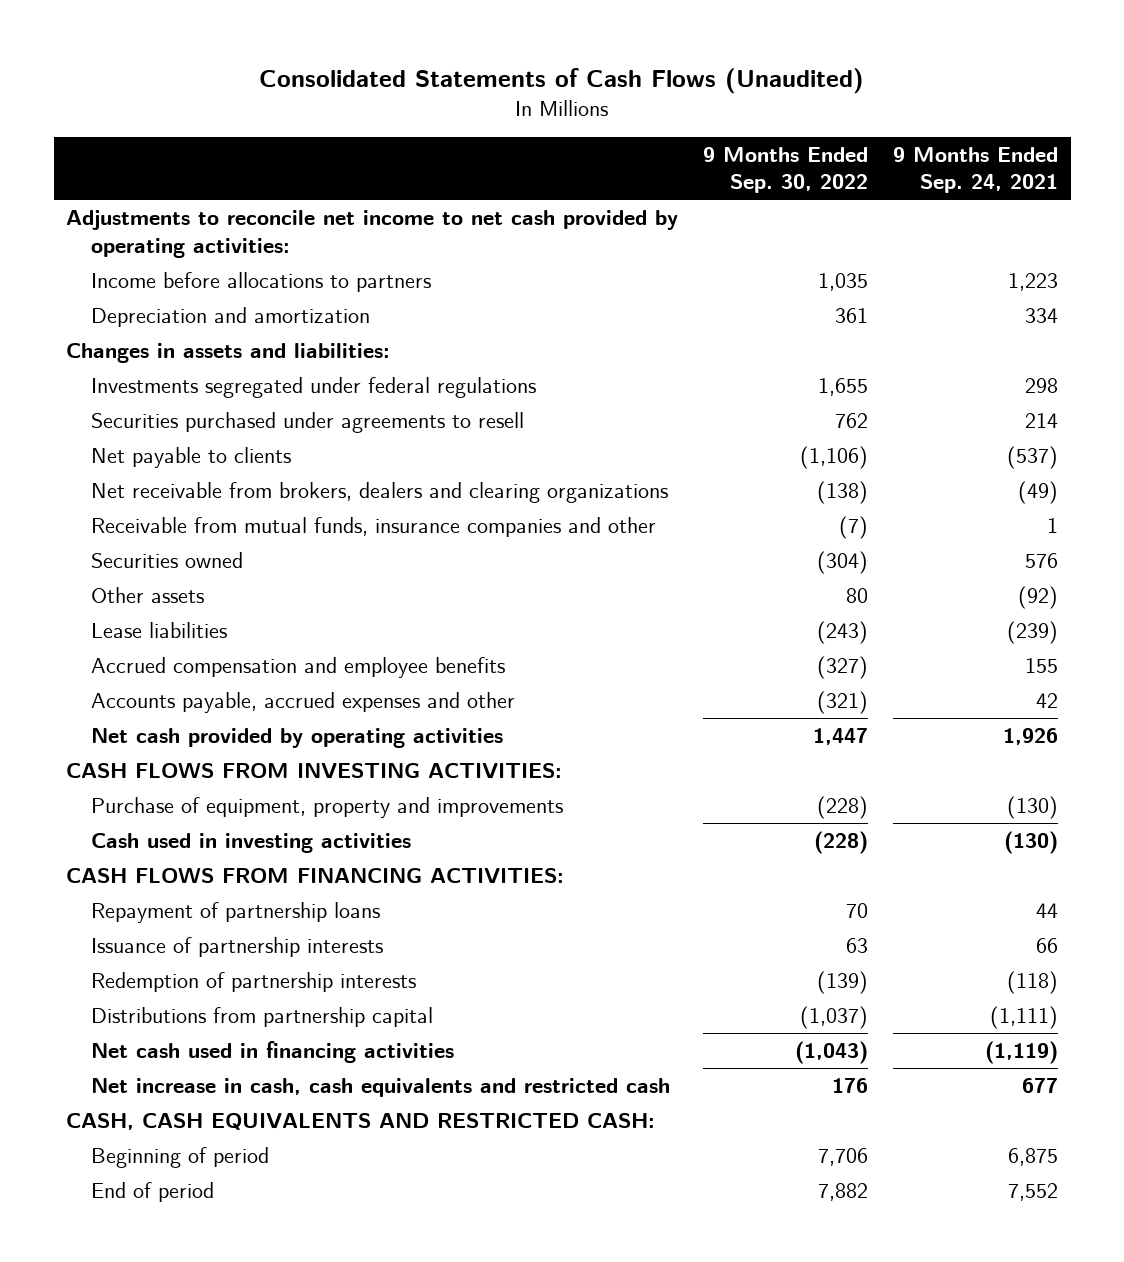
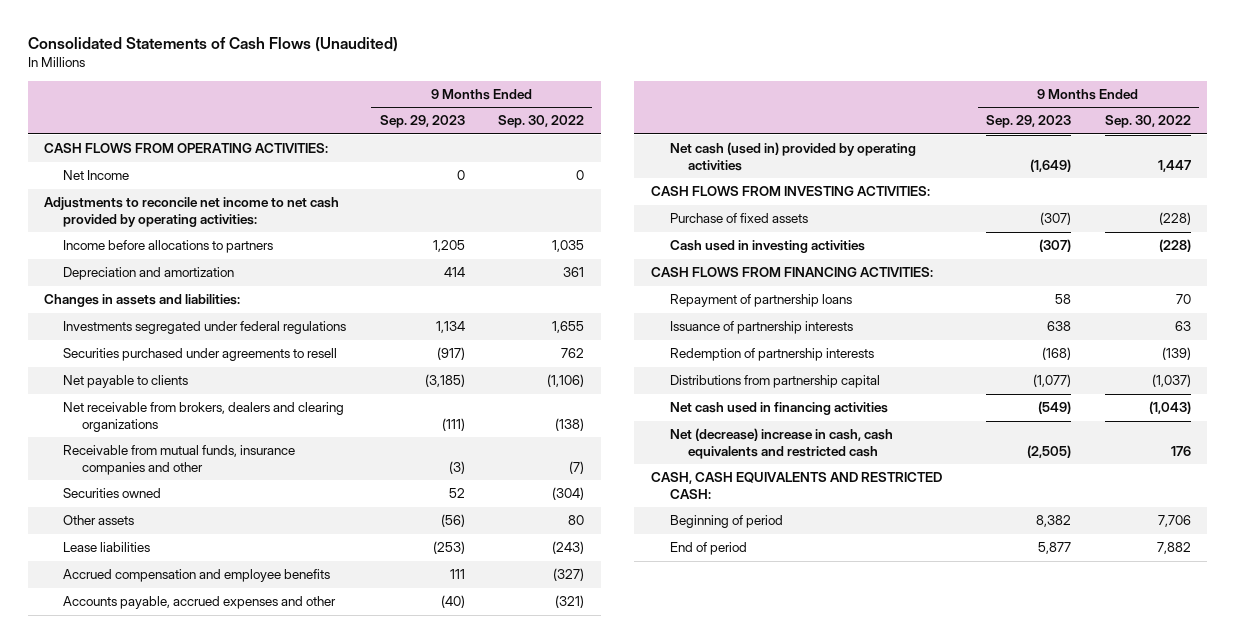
- | 9 Months Ended Sep. 30, 2022 | 9 Months Ended Sep. 24, 2021
+ | 9 Months Ended Sep. 29, 2023 | 9 Months Ended Sep. 30, 2022
+ CASH FLOWS FROM OPERATING ACTIVITIES:
+ Net Income | 0 | 0
- Net cash provided by operating activities | 1,447 | 1,926
+ Net cash (used in) provided by operating activities | (1,649) | 1,447
- Purchase of equipment, property and improvements | (228) | (130)
+ Purchase of fixed assets | (307) | (228)
- Net increase in cash, cash equivalents and restricted cash | 176 | 677
+ Net (decrease) increase in cash, cash equivalents and restricted cash | (2,505) | 176

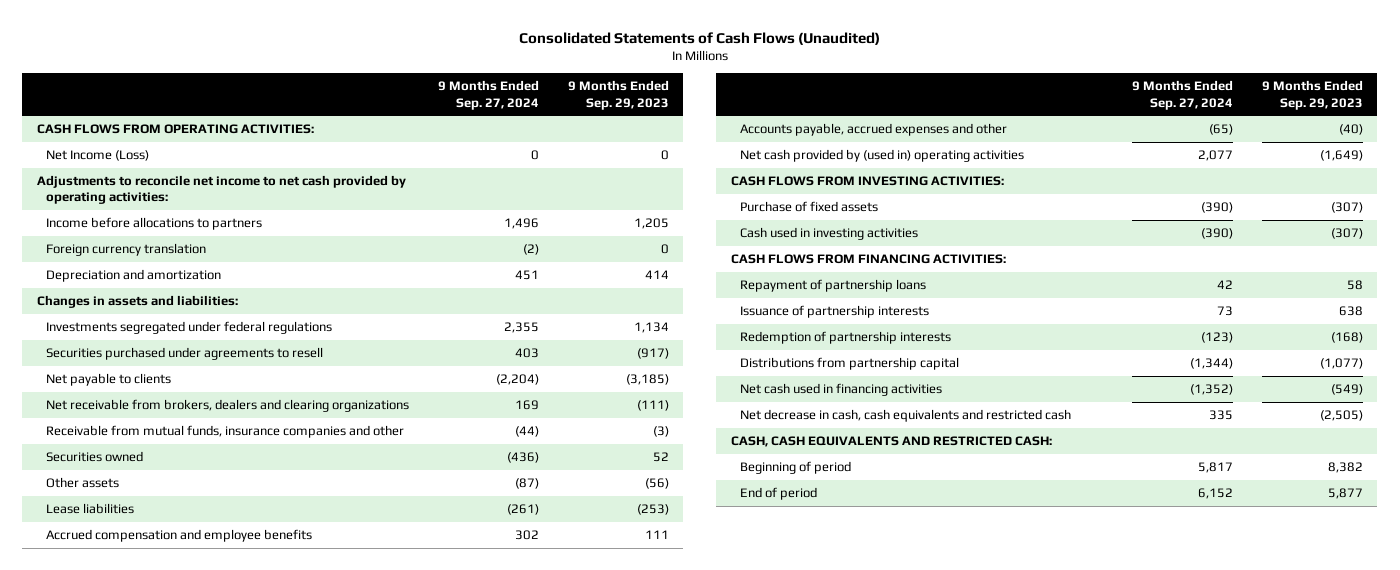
- | 9 Months Ended Sep. 29, 2023 | 9 Months Ended Sep. 30, 2022
+ | 9 Months Ended Sep. 27, 2024 | 9 Months Ended Sep. 29, 2023
- Net Income | 0 | 0
+ Net Income (Loss) | 0 | 0
+ Foreign currency translation | (2) | 0
- Net cash (used in) provided by operating activities | (1,649) | 1,447
+ Net cash provided by (used in) operating activities | 2,077 | (1,649)
- Net (decrease) increase in cash, cash equivalents and restricted cash | (2,505) | 176
+ Net decrease in cash, cash equivalents and restricted cash | 335 | (2,505)

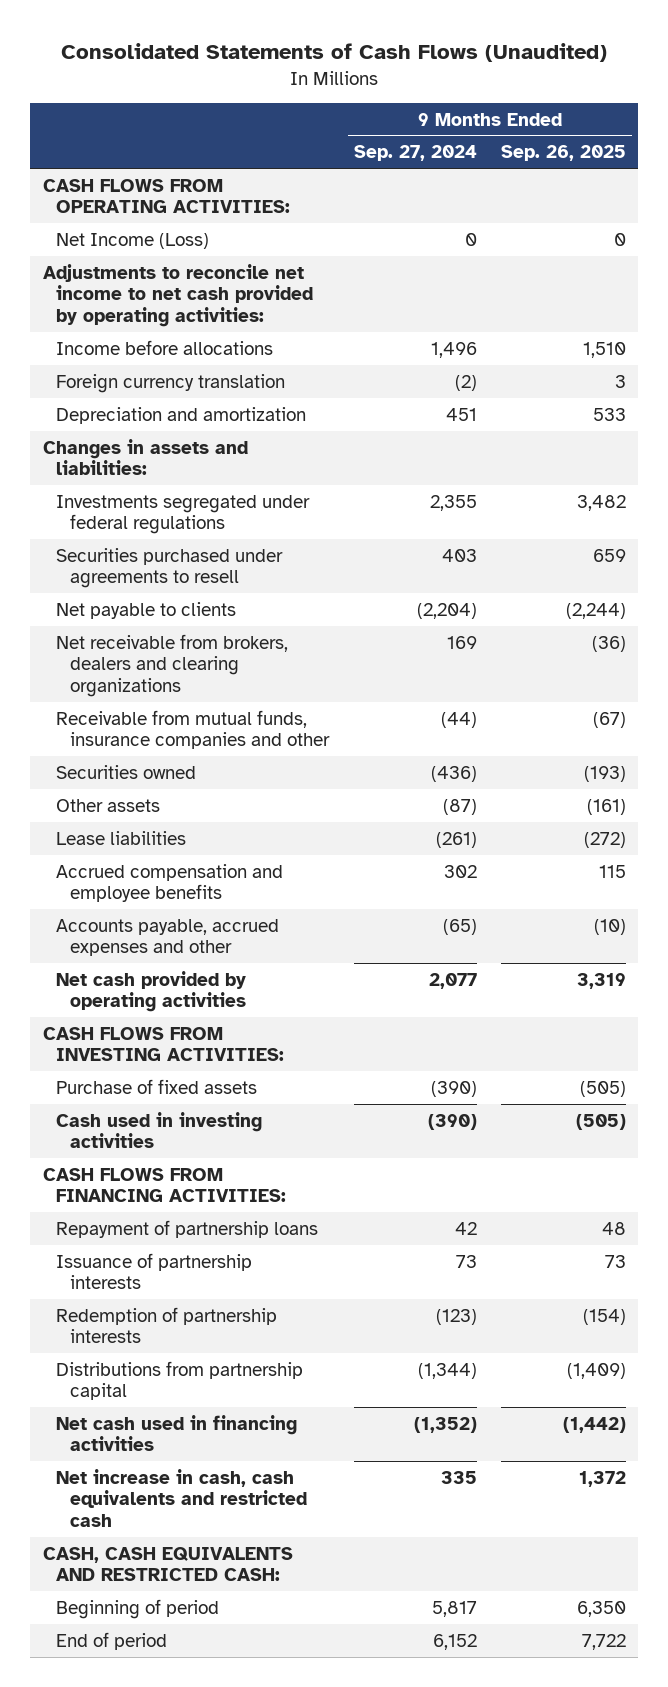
- | 9 Months Ended Sep. 27, 2024 | 9 Months Ended Sep. 29, 2023
+ | 9 Months Ended Sep. 27, 2024 | 9 Months Ended Sep. 26, 2025
- Income before allocations to partners | 1,496 | 1,205
+ Income before allocations | 1,496 | 1,510
- Net cash provided by (used in) operating activities | 2,077 | (1,649)
+ Net cash provided by operating activities | 2,077 | 3,319
- Net decrease in cash, cash equivalents and restricted cash | 335 | (2,505)
+ Net increase in cash, cash equivalents and restricted cash | 335 | 1,372

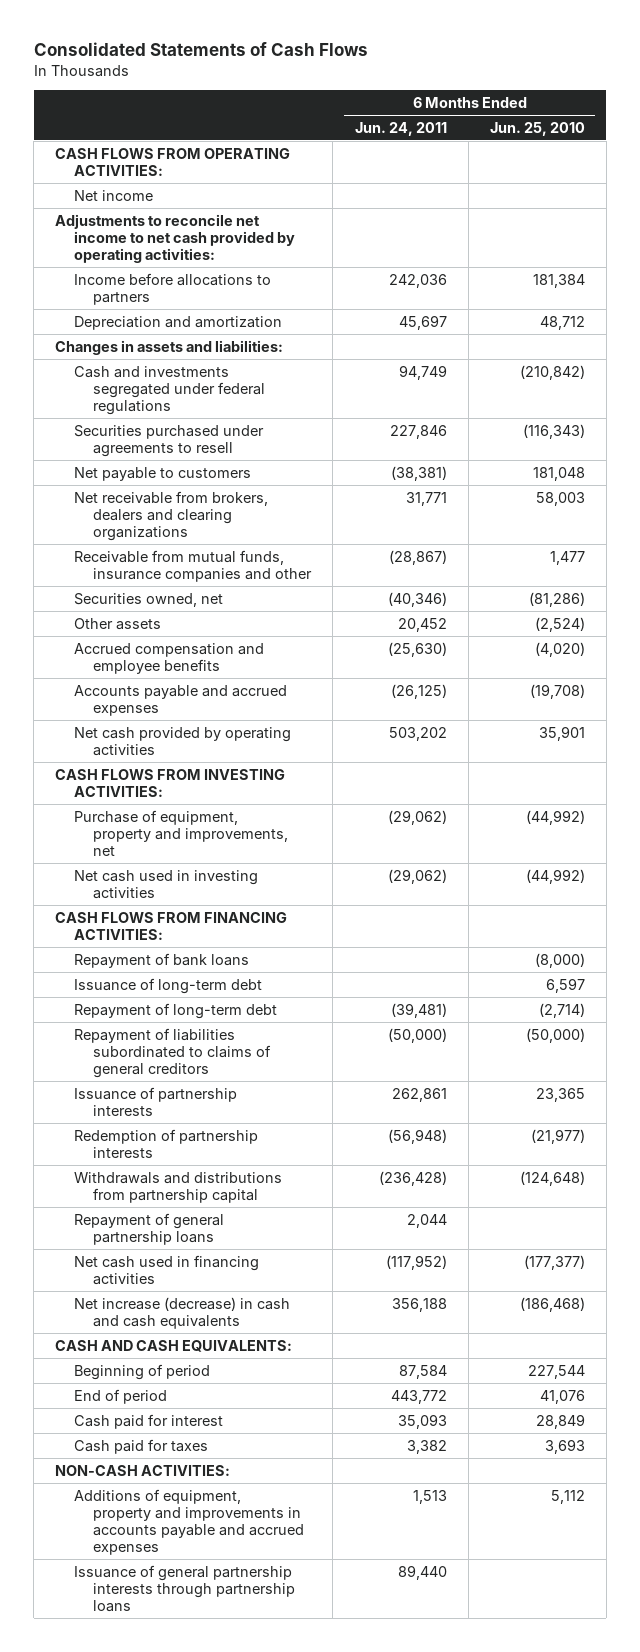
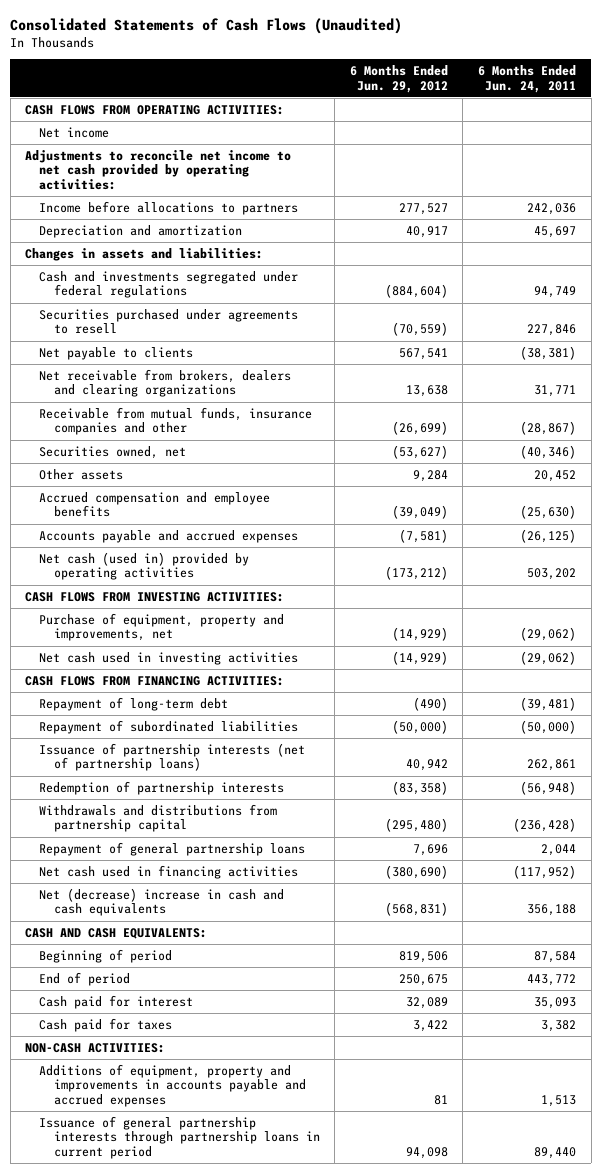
- Consolidated Statements of Cash Flows
+ Consolidated Statements of Cash Flows (Unaudited)
- | 6 Months Ended Jun. 24, 2011 | 6 Months Ended Jun. 25, 2010
+ | 6 Months Ended Jun. 29, 2012 | 6 Months Ended Jun. 24, 2011
- Net payable to customers | (38,381) | 181,048
+ Net payable to clients | 567,541 | (38,381)
- Net cash provided by operating activities | 503,202 | 35,901
+ Net cash (used in) provided by operating activities | (173,212) | 503,202
- Repayment of bank loans | | (8,000)
- Issuance of long-term debt | | 6,597
- Repayment of liabilities subordinated to claims of general creditors | (50,000) | (50,000)
- Issuance of partnership interests | 262,861 | 23,365
+ Repayment of subordinated liabilities | (50,000) | (50,000)
+ Issuance of partnership interests (net of partnership loans) | 40,942 | 262,861
- Net increase (decrease) in cash and cash equivalents | 356,188 | (186,468)
+ Net (decrease) increase in cash and cash equivalents | (568,831) | 356,188
- Issuance of general partnership interests through partnership loans | 89,440 |
+ Issuance of general partnership interests through partnership loans in current period | 94,098 | 89,440

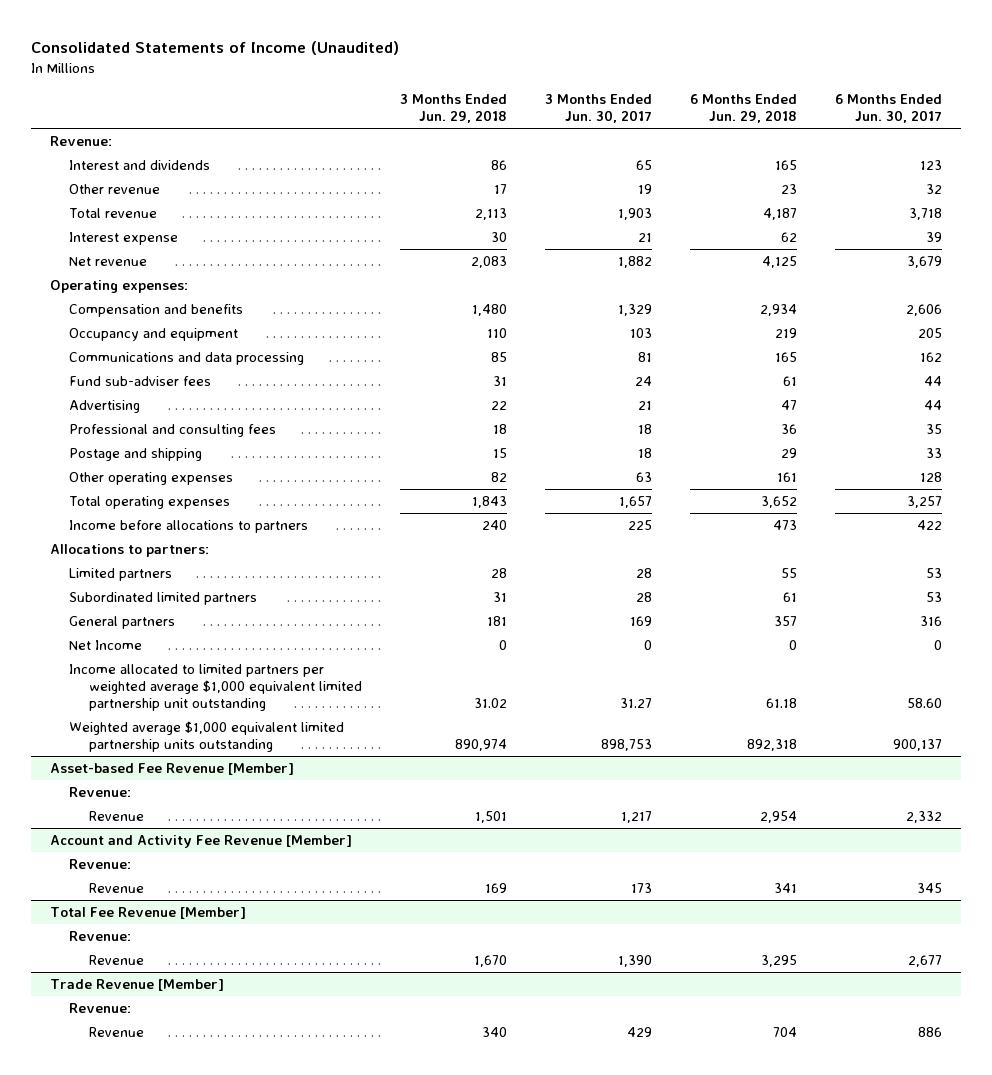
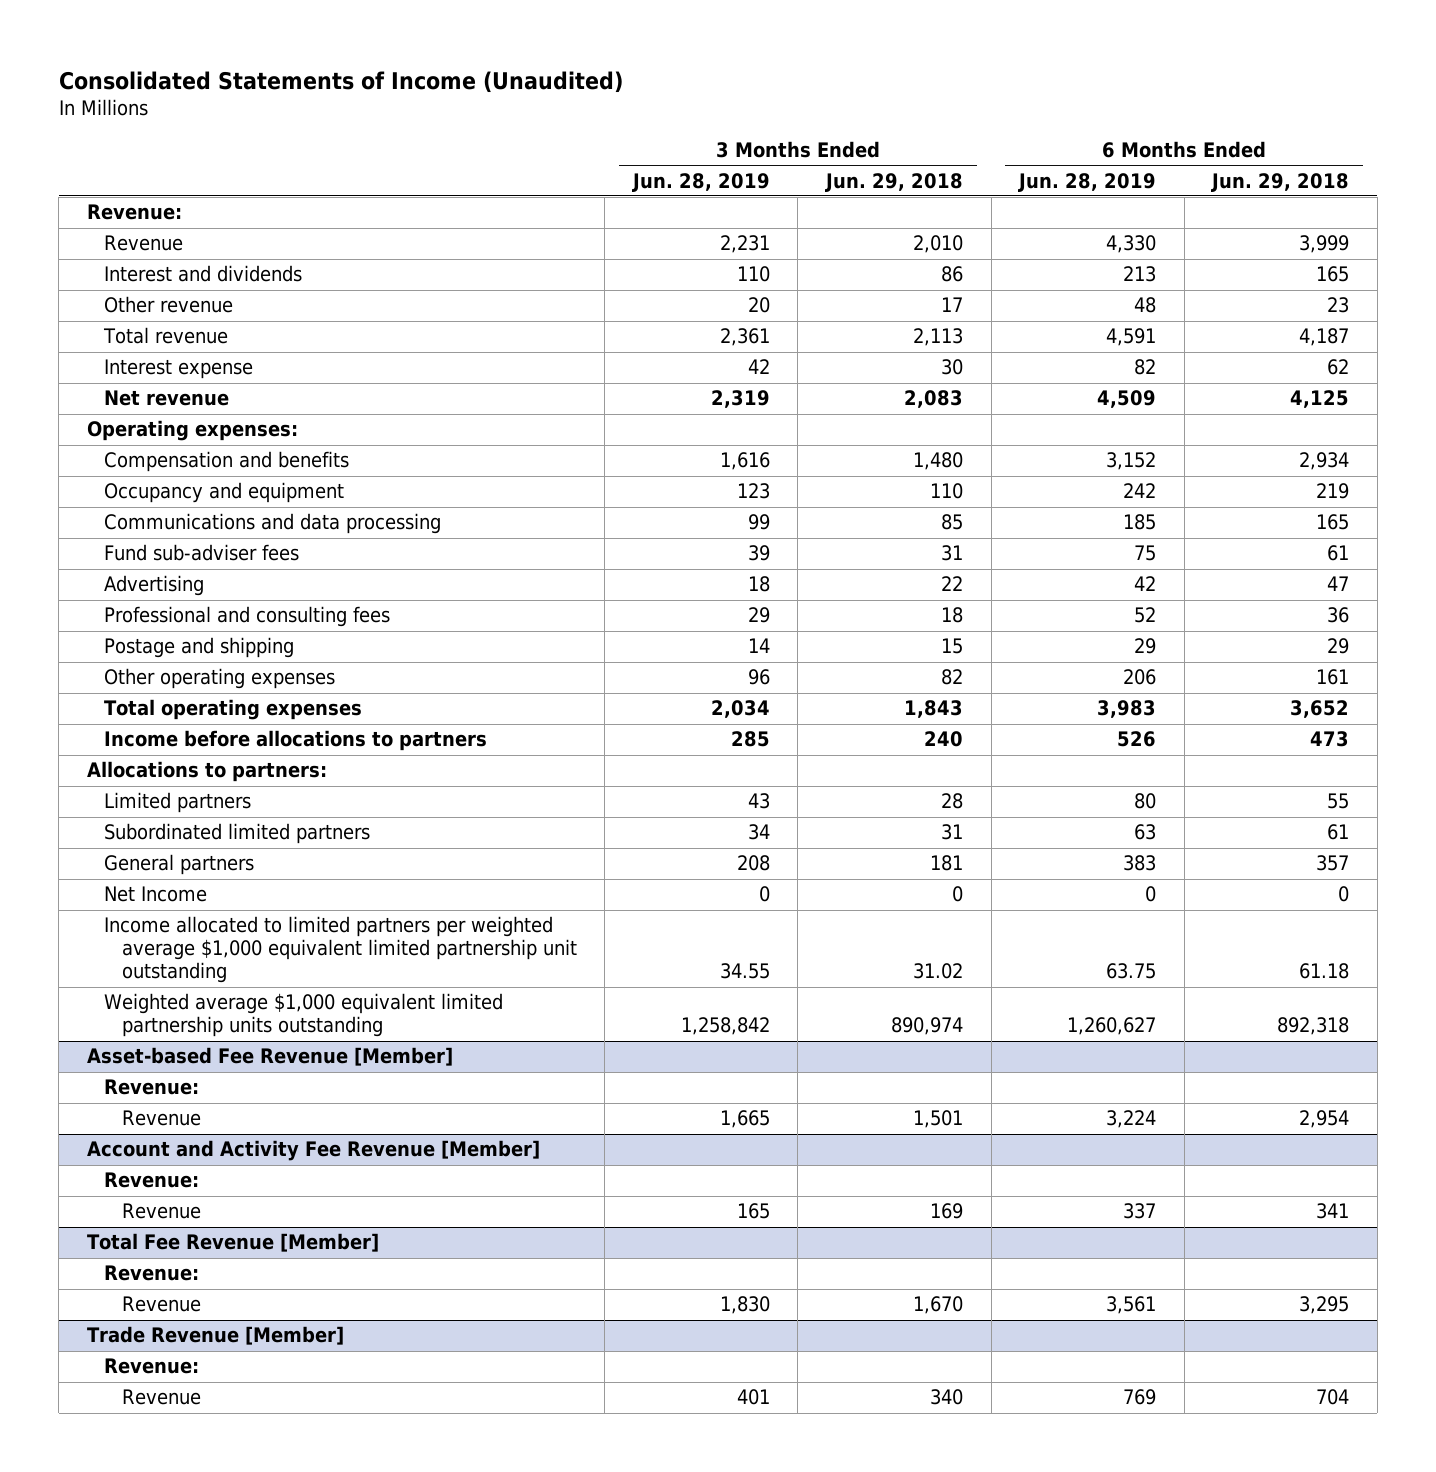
- | 3 Months Ended Jun. 29, 2018 | 3 Months Ended Jun. 30, 2017 | 6 Months Ended Jun. 29, 2018 | 6 Months Ended Jun. 30, 2017
+ | 3 Months Ended Jun. 28, 2019 | 3 Months Ended Jun. 29, 2018 | 6 Months Ended Jun. 28, 2019 | 6 Months Ended Jun. 29, 2018
+ Revenue | 2,231 | 2,010 | 4,330 | 3,999

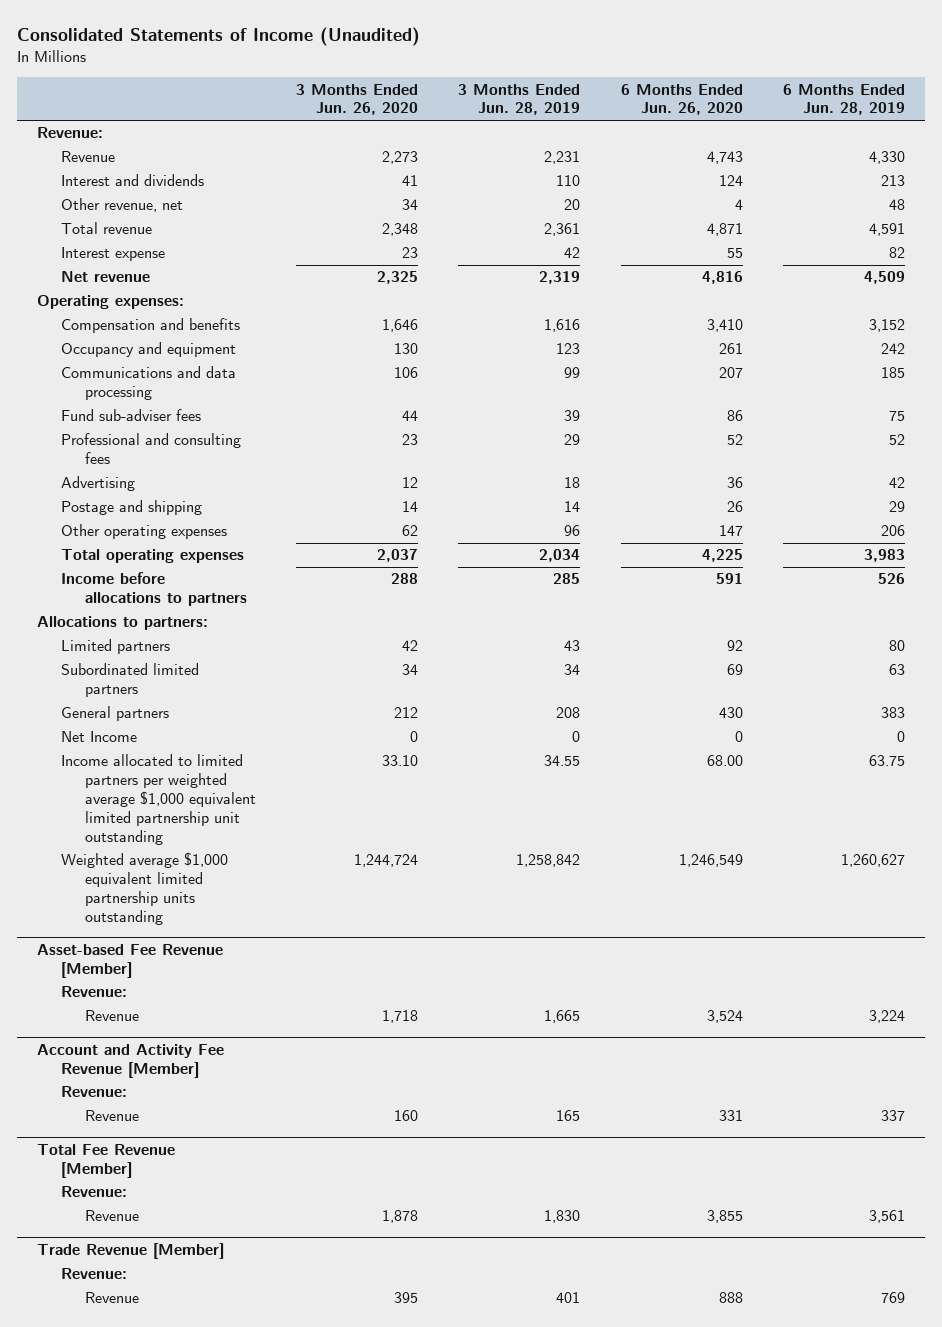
- | 3 Months Ended Jun. 28, 2019 | 3 Months Ended Jun. 29, 2018 | 6 Months Ended Jun. 28, 2019 | 6 Months Ended Jun. 29, 2018
+ | 3 Months Ended Jun. 26, 2020 | 3 Months Ended Jun. 28, 2019 | 6 Months Ended Jun. 26, 2020 | 6 Months Ended Jun. 28, 2019
- Other revenue | 20 | 17 | 48 | 23
+ Other revenue, net | 34 | 20 | 4 | 48
moved down: Advertising | 12 | 18 | 36 | 42

